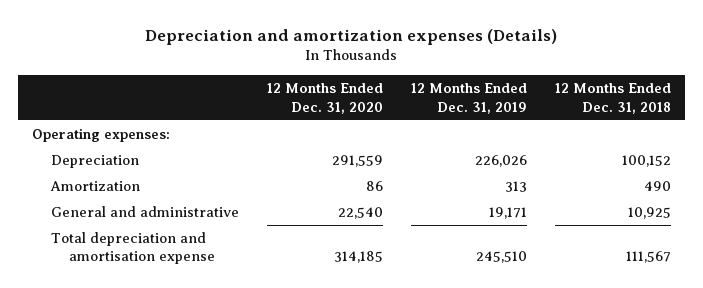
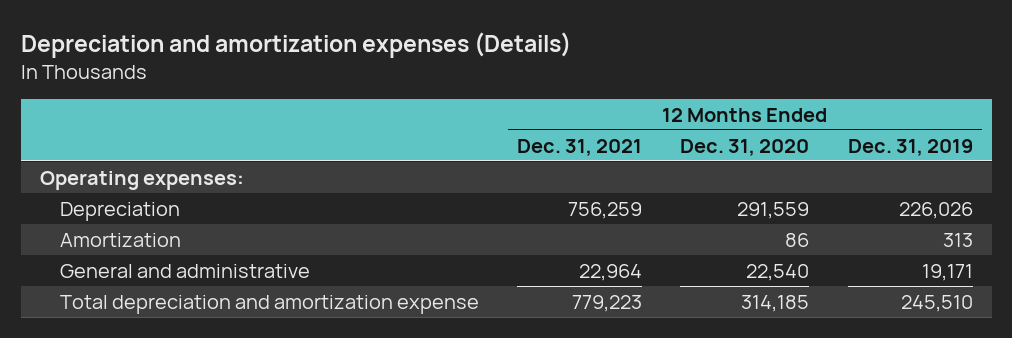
- | 12 Months Ended Dec. 31, 2020 | 12 Months Ended Dec. 31, 2019 | 12 Months Ended Dec. 31, 2018
+ | 12 Months Ended Dec. 31, 2021 | 12 Months Ended Dec. 31, 2020 | 12 Months Ended Dec. 31, 2019
- Total depreciation and amortisation expense | 314,185 | 245,510 | 111,567
+ Total depreciation and amortization expense | 779,223 | 314,185 | 245,510

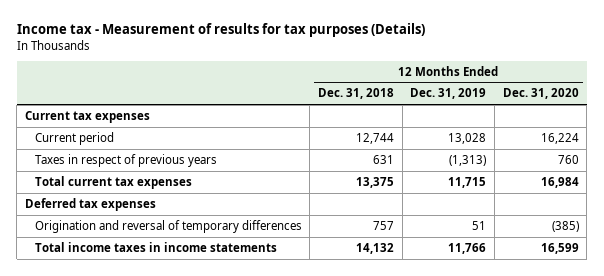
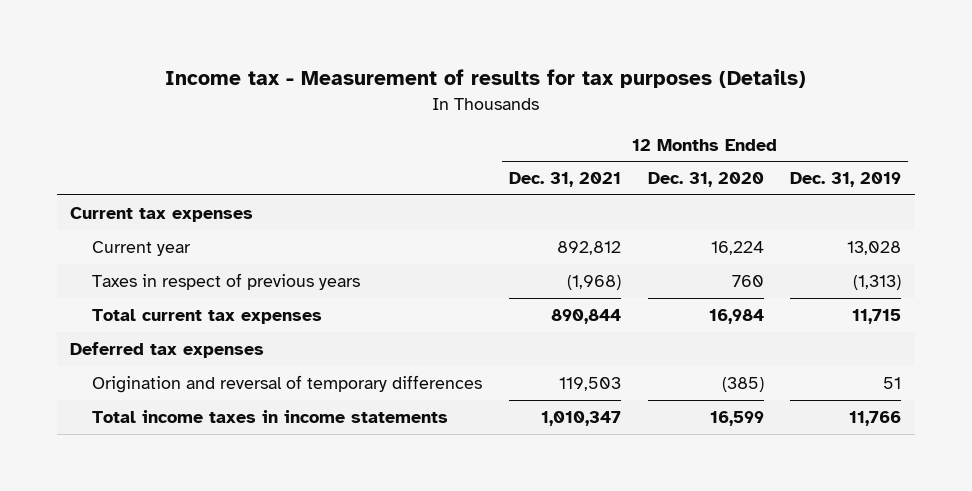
- | 12 Months Ended Dec. 31, 2018 | 12 Months Ended Dec. 31, 2019 | 12 Months Ended Dec. 31, 2020
+ | 12 Months Ended Dec. 31, 2021 | 12 Months Ended Dec. 31, 2020 | 12 Months Ended Dec. 31, 2019
- Current period | 12,744 | 13,028 | 16,224
+ Current year | 892,812 | 16,224 | 13,028

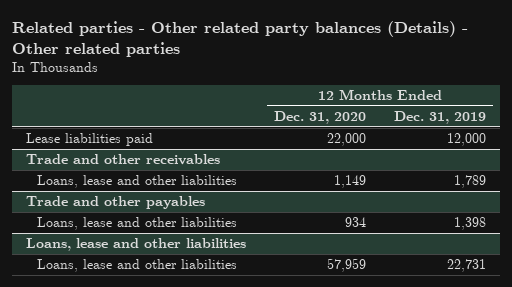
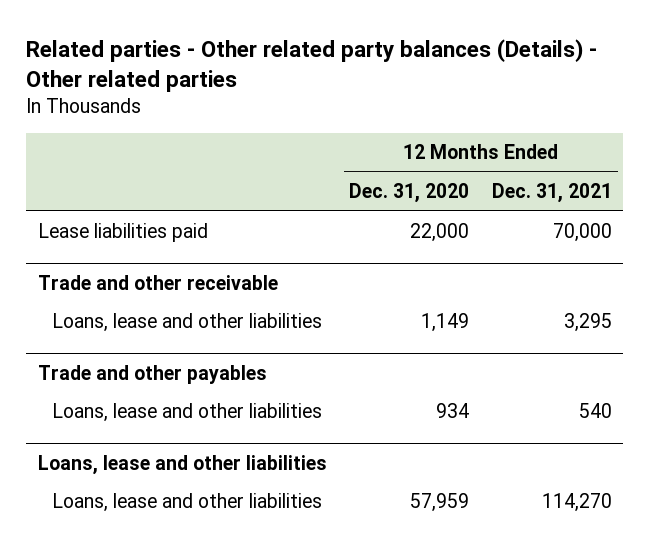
- | 12 Months Ended Dec. 31, 2020 | 12 Months Ended Dec. 31, 2019
+ | 12 Months Ended Dec. 31, 2020 | 12 Months Ended Dec. 31, 2021
- Trade and other receivables
+ Trade and other receivable

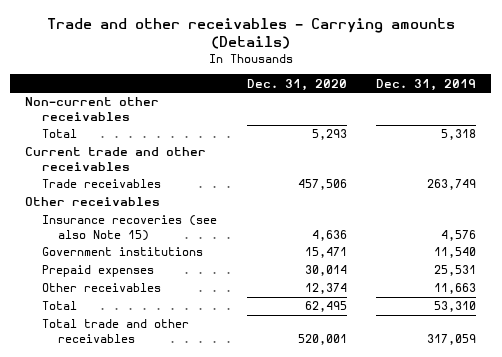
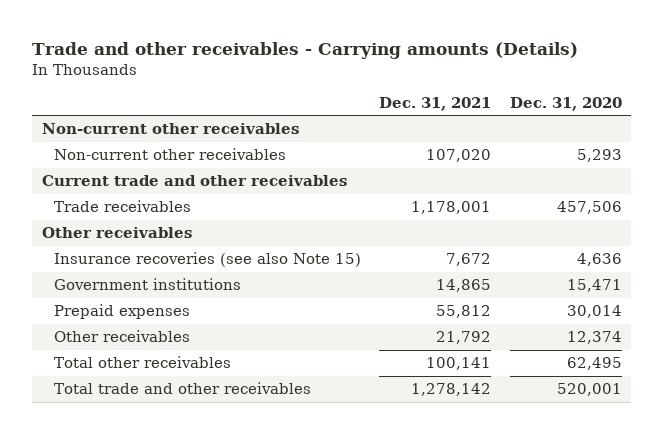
- | Dec. 31, 2020 | Dec. 31, 2019
+ | Dec. 31, 2021 | Dec. 31, 2020
- Total | 5,293 | 5,318
+ Non-current other receivables | 107,020 | 5,293
- Total | 62,495 | 53,310
+ Total other receivables | 100,141 | 62,495

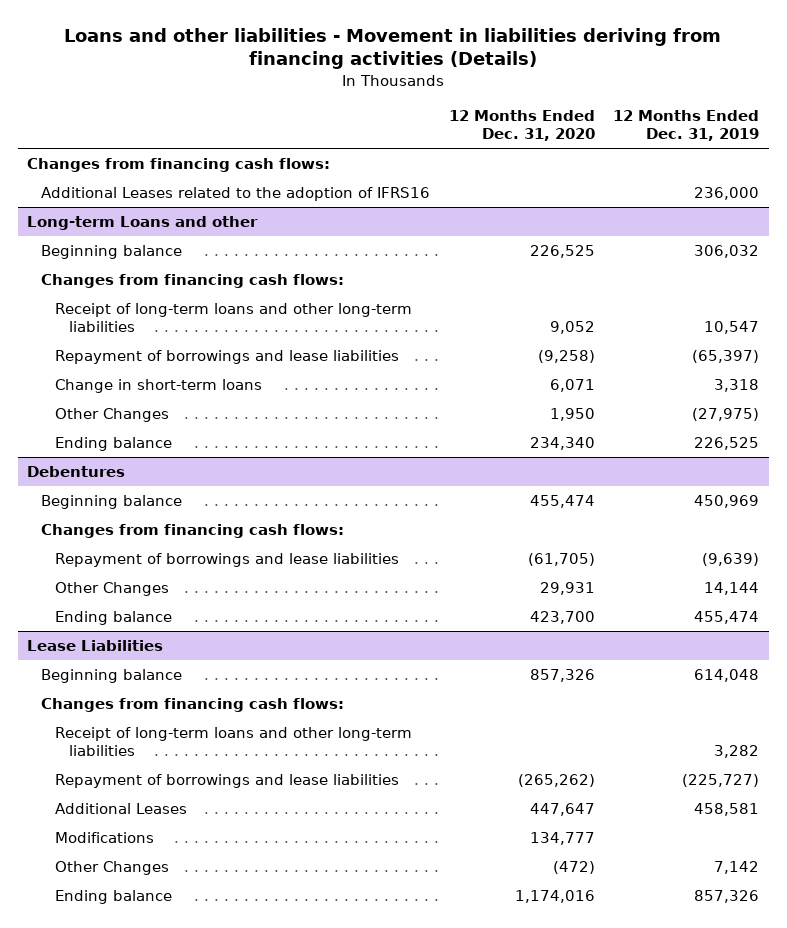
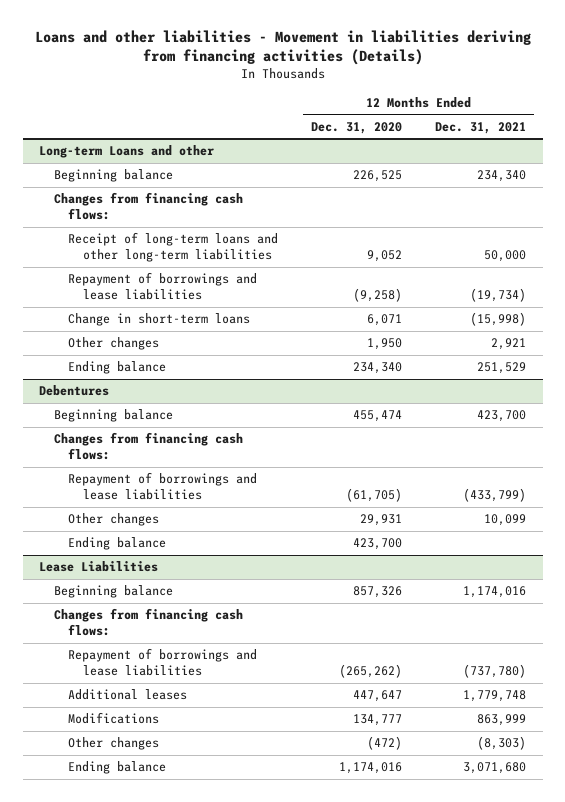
- | 12 Months Ended Dec. 31, 2020 | 12 Months Ended Dec. 31, 2019
+ | 12 Months Ended Dec. 31, 2020 | 12 Months Ended Dec. 31, 2021
- Changes from financing cash flows:
- Additional Leases related to the adoption of IFRS16 | | 236,000
@ Long-term Loans and other
- Other Changes | 1,950 | (27,975)
+ Other changes | 1,950 | 2,921
@ Debentures
- Other Changes | 29,931 | 14,144
+ Other changes | 29,931 | 10,099
@ Lease Liabilities
- Receipt of long-term loans and other long-term liabilities | | 3,282
- Additional Leases | 447,647 | 458,581
+ Additional leases | 447,647 | 1,779,748
- Other Changes | (472) | 7,142
+ Other changes | (472) | (8,303)

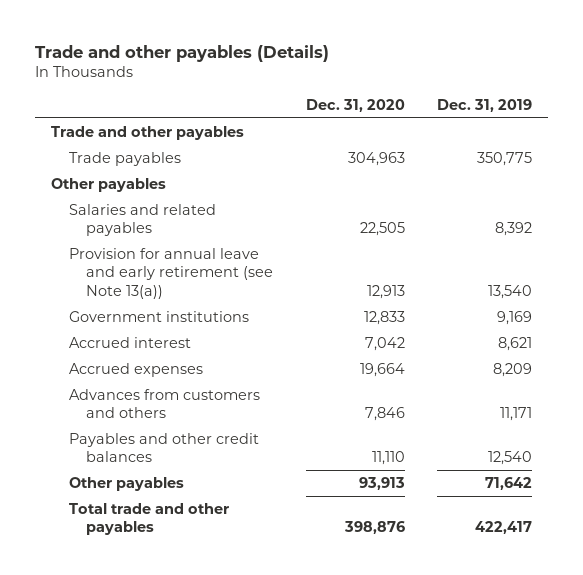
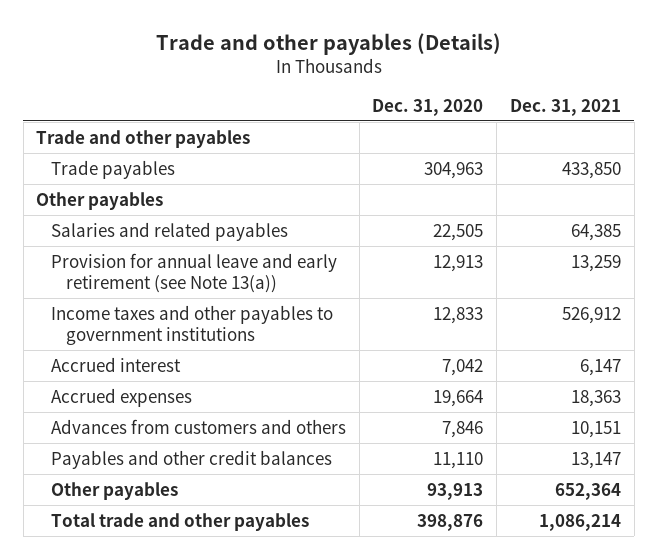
- | Dec. 31, 2020 | Dec. 31, 2019
+ | Dec. 31, 2020 | Dec. 31, 2021
- Government institutions | 12,833 | 9,169
+ Income taxes and other payables to government institutions | 12,833 | 526,912

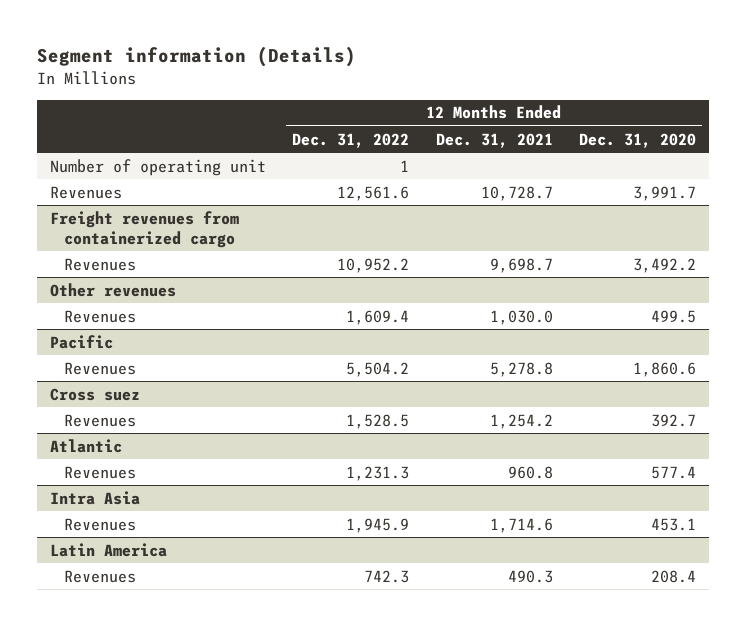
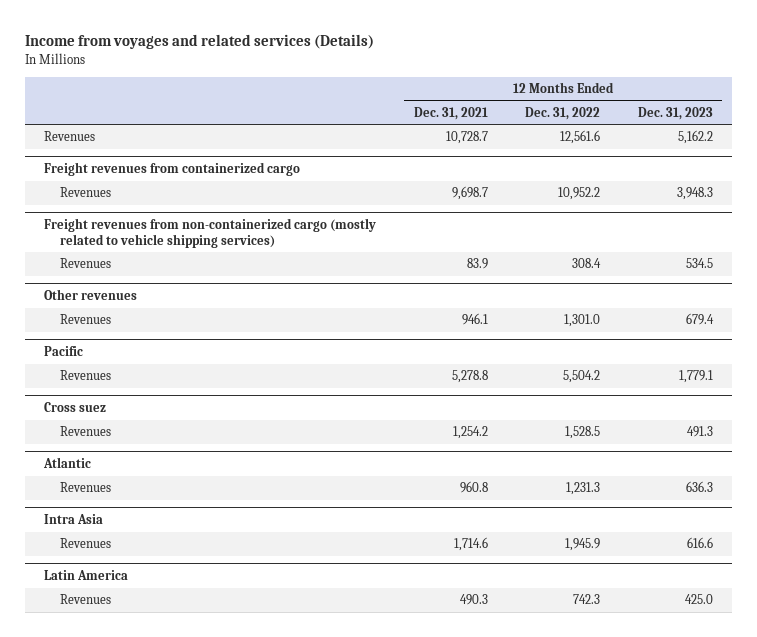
- Segment information (Details)
+ Income from voyages and related services (Details)
- | 12 Months Ended Dec. 31, 2022 | 12 Months Ended Dec. 31, 2021 | 12 Months Ended Dec. 31, 2020
+ | 12 Months Ended Dec. 31, 2021 | 12 Months Ended Dec. 31, 2022 | 12 Months Ended Dec. 31, 2023
- Number of operating unit | 1 | |
+ Freight revenues from non-containerized cargo (mostly related to vehicle shipping services)
+ Revenues | 83.9 | 308.4 | 534.5
@ Other revenues
- Revenues | 1,609.4 | 1,030.0 | 499.5
+ Revenues | 946.1 | 1,301.0 | 679.4

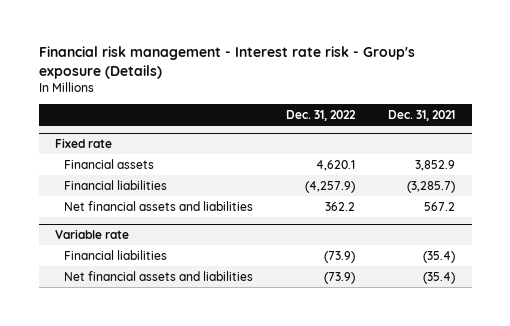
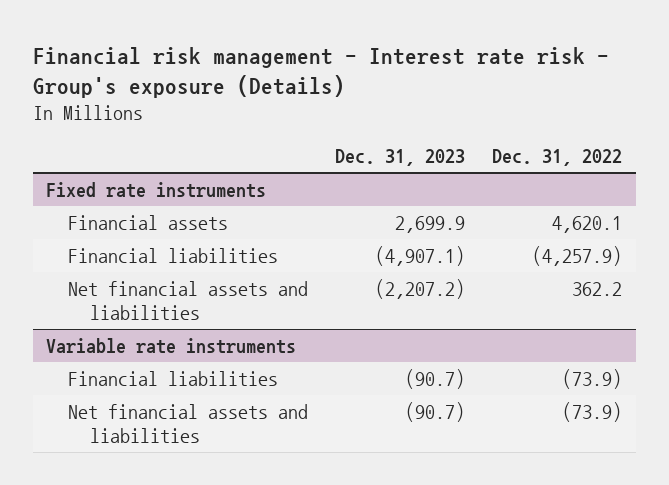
- | Dec. 31, 2022 | Dec. 31, 2021
+ | Dec. 31, 2023 | Dec. 31, 2022
- Fixed rate
+ Fixed rate instruments
- Variable rate
+ Variable rate instruments

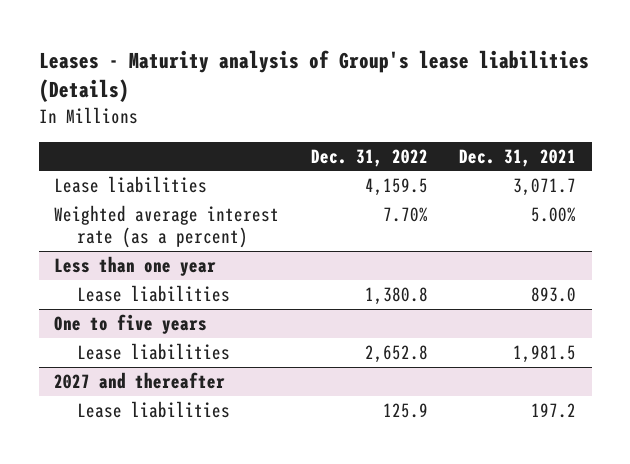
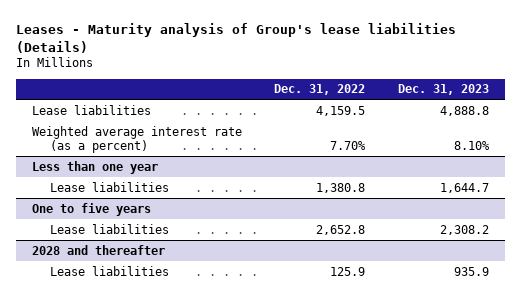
- | Dec. 31, 2022 | Dec. 31, 2021
+ | Dec. 31, 2022 | Dec. 31, 2023
- 2027 and thereafter
+ 2028 and thereafter

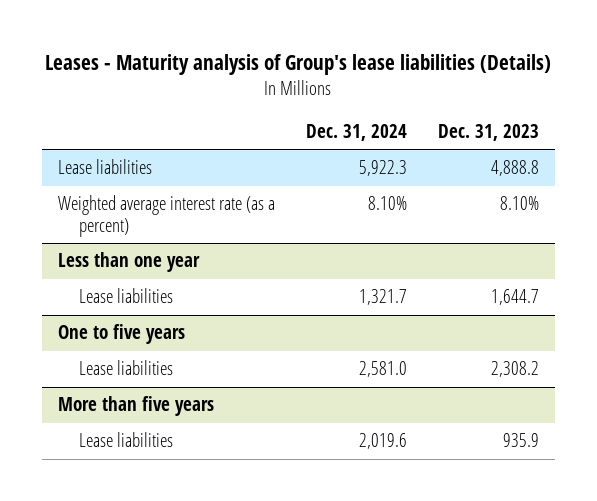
- | Dec. 31, 2022 | Dec. 31, 2023
+ | Dec. 31, 2024 | Dec. 31, 2023
- 2028 and thereafter
+ More than five years

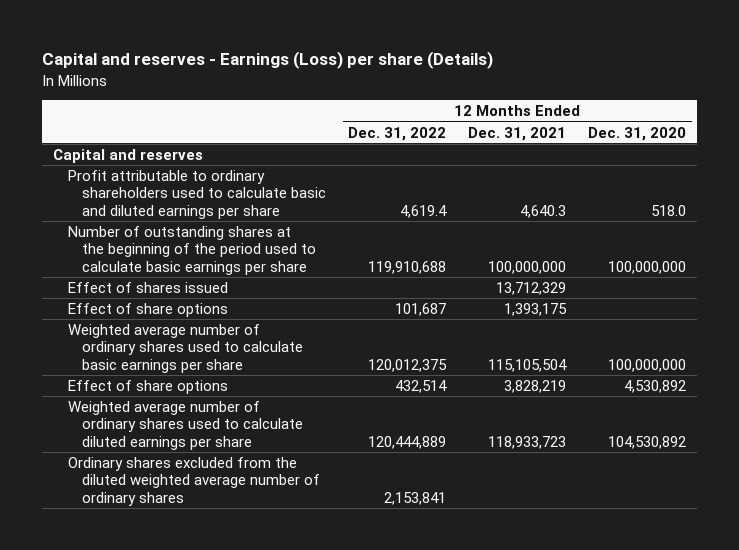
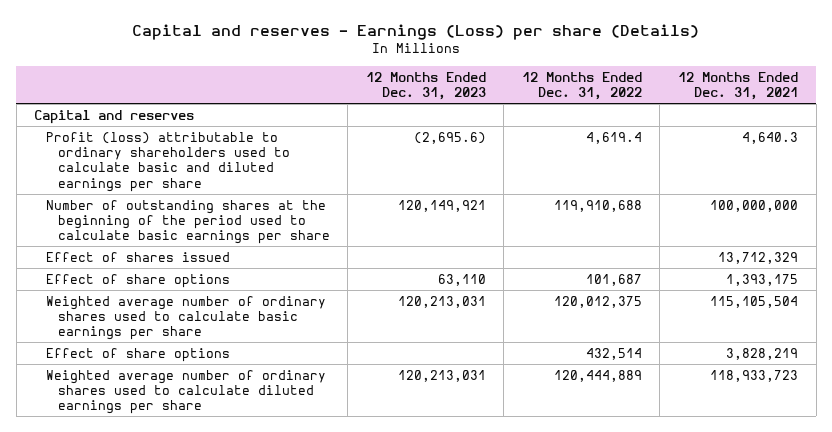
- | 12 Months Ended Dec. 31, 2022 | 12 Months Ended Dec. 31, 2021 | 12 Months Ended Dec. 31, 2020
+ | 12 Months Ended Dec. 31, 2023 | 12 Months Ended Dec. 31, 2022 | 12 Months Ended Dec. 31, 2021
- Profit attributable to ordinary shareholders used to calculate basic and diluted earnings per share | 4,619.4 | 4,640.3 | 518.0
+ Profit (loss) attributable to ordinary shareholders used to calculate basic and diluted earnings per share | (2,695.6) | 4,619.4 | 4,640.3
- Ordinary shares excluded from the diluted weighted average number of ordinary shares | 2,153,841 | |

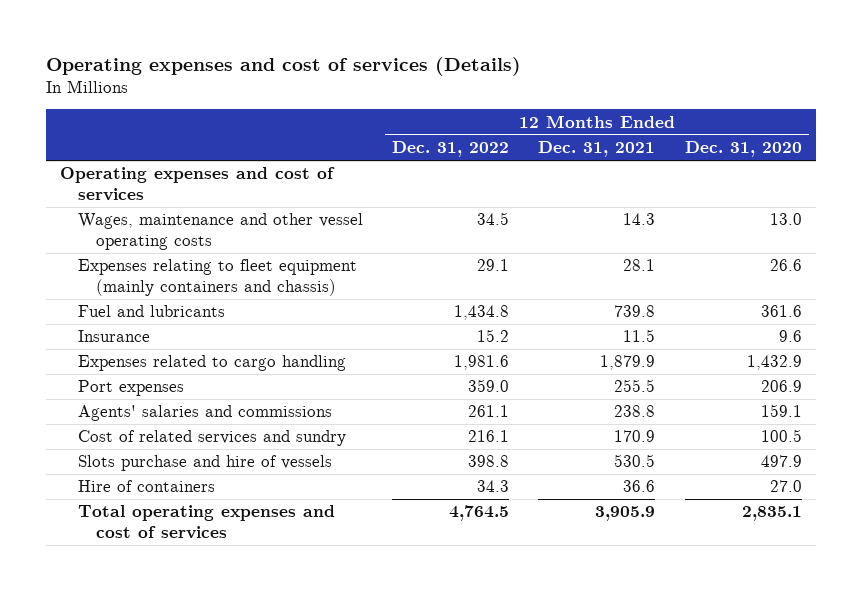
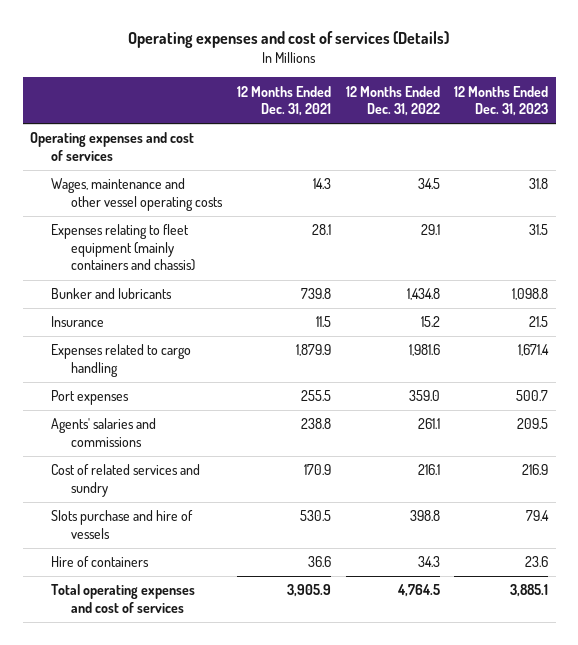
- | 12 Months Ended Dec. 31, 2022 | 12 Months Ended Dec. 31, 2021 | 12 Months Ended Dec. 31, 2020
+ | 12 Months Ended Dec. 31, 2021 | 12 Months Ended Dec. 31, 2022 | 12 Months Ended Dec. 31, 2023
- Fuel and lubricants | 1,434.8 | 739.8 | 361.6
+ Bunker and lubricants | 739.8 | 1,434.8 | 1,098.8

